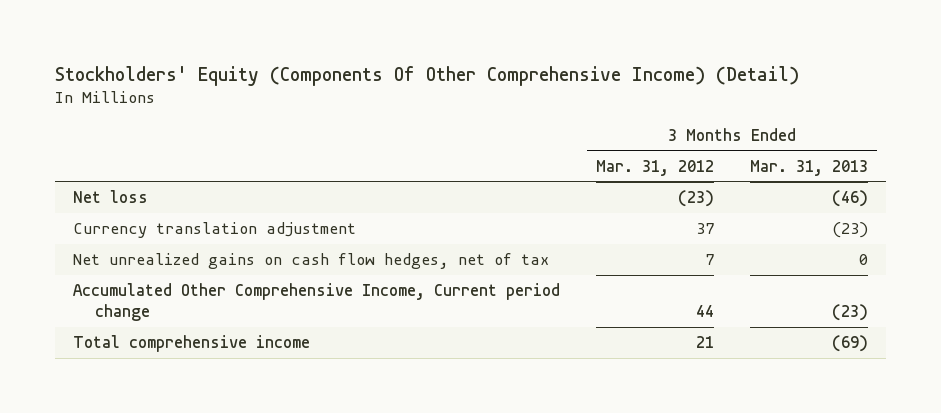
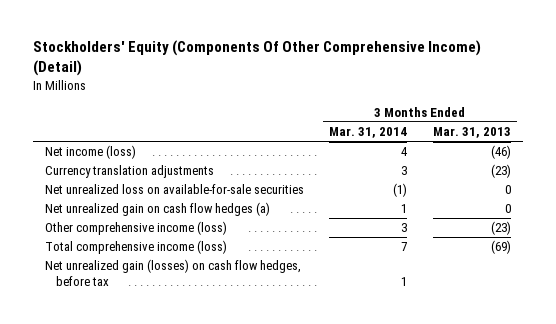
- | 3 Months Ended Mar. 31, 2012 | 3 Months Ended Mar. 31, 2013
+ | 3 Months Ended Mar. 31, 2014 | 3 Months Ended Mar. 31, 2013
- Net loss | (23) | (46)
- Currency translation adjustment | 37 | (23)
- Net unrealized gains on cash flow hedges, net of tax | 7 | 0
- Accumulated Other Comprehensive Income, Current period change | 44 | (23)
- Total comprehensive income | 21 | (69)
+ Net income (loss) | 4 | (46)
+ Currency translation adjustments | 3 | (23)
+ Net unrealized loss on available-for-sale securities | (1) | 0
+ Net unrealized gain on cash flow hedges (a) | 1 | 0
+ Other comprehensive income (loss) | 3 | (23)
+ Total comprehensive income (loss) | 7 | (69)
+ Net unrealized gain (losses) on cash flow hedges, before tax | 1 |

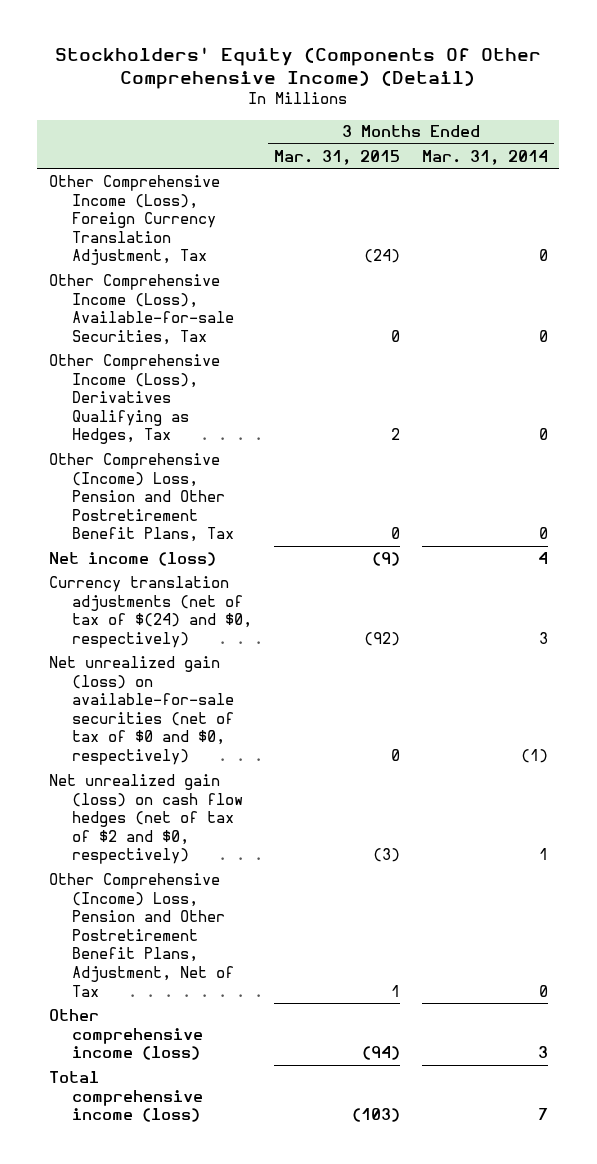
- | 3 Months Ended Mar. 31, 2014 | 3 Months Ended Mar. 31, 2013
+ | 3 Months Ended Mar. 31, 2015 | 3 Months Ended Mar. 31, 2014
+ Other Comprehensive Income (Loss), Foreign Currency Translation Adjustment, Tax | (24) | 0
+ Other Comprehensive Income (Loss), Available-for-sale Securities, Tax | 0 | 0
+ Other Comprehensive Income (Loss), Derivatives Qualifying as Hedges, Tax | 2 | 0
+ Other Comprehensive (Income) Loss, Pension and Other Postretirement Benefit Plans, Tax | 0 | 0
- Currency translation adjustments | 3 | (23)
- Net unrealized loss on available-for-sale securities | (1) | 0
- Net unrealized gain on cash flow hedges (a) | 1 | 0
+ Currency translation adjustments (net of tax of $(24) and $0, respectively) | (92) | 3
+ Net unrealized gain (loss) on available-for-sale securities (net of tax of $0 and $0, respectively) | 0 | (1)
+ Net unrealized gain (loss) on cash flow hedges (net of tax of $2 and $0, respectively) | (3) | 1
+ Other Comprehensive (Income) Loss, Pension and Other Postretirement Benefit Plans, Adjustment, Net of Tax | 1 | 0
- Net unrealized gain (losses) on cash flow hedges, before tax | 1 |

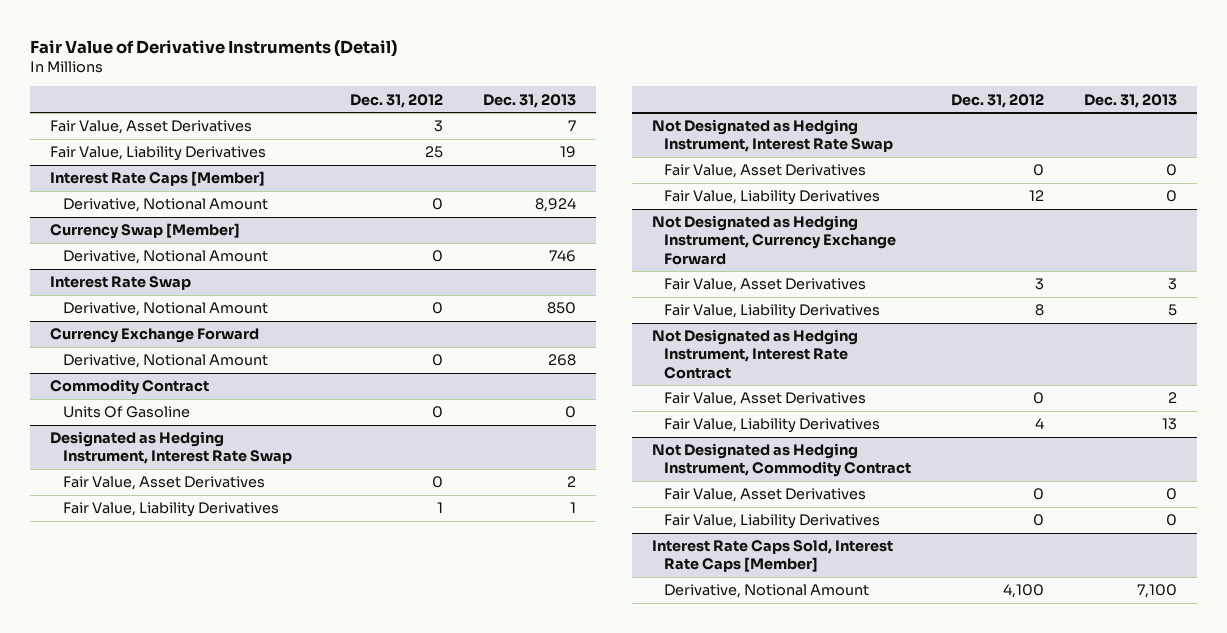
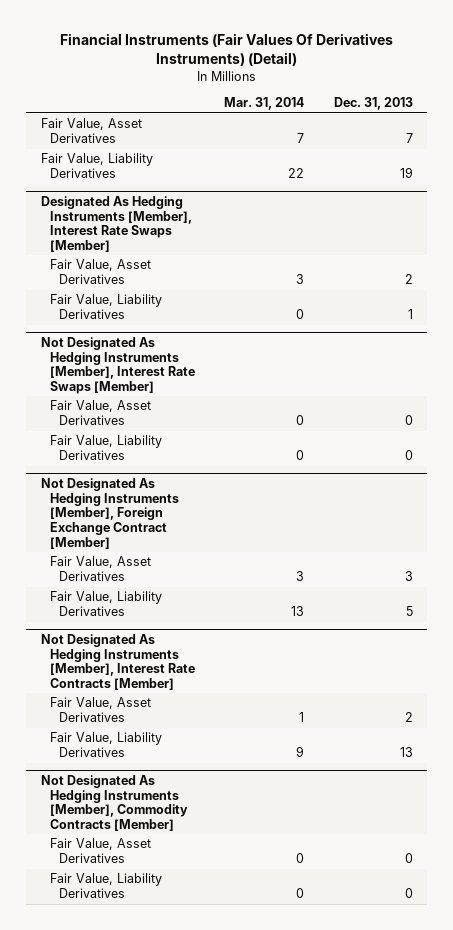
- Fair Value of Derivative Instruments (Detail)
+ Financial Instruments (Fair Values Of Derivatives Instruments) (Detail)
- | Dec. 31, 2012 | Dec. 31, 2013
+ | Mar. 31, 2014 | Dec. 31, 2013
- Interest Rate Caps [Member]
- Derivative, Notional Amount | 0 | 8,924
- Currency Swap [Member]
- Derivative, Notional Amount | 0 | 746
- Interest Rate Swap
- Derivative, Notional Amount | 0 | 850
- Currency Exchange Forward
- Derivative, Notional Amount | 0 | 268
- Commodity Contract
- Units Of Gasoline | 0 | 0
- Designated as Hedging Instrument, Interest Rate Swap
+ Designated As Hedging Instruments [Member], Interest Rate Swaps [Member]
- Not Designated as Hedging Instrument, Interest Rate Swap
+ Not Designated As Hedging Instruments [Member], Interest Rate Swaps [Member]
- Not Designated as Hedging Instrument, Currency Exchange Forward
+ Not Designated As Hedging Instruments [Member], Foreign Exchange Contract [Member]
- Not Designated as Hedging Instrument, Interest Rate Contract
+ Not Designated As Hedging Instruments [Member], Interest Rate Contracts [Member]
- Not Designated as Hedging Instrument, Commodity Contract
+ Not Designated As Hedging Instruments [Member], Commodity Contracts [Member]
- Interest Rate Caps Sold, Interest Rate Caps [Member]
- Derivative, Notional Amount | 4,100 | 7,100

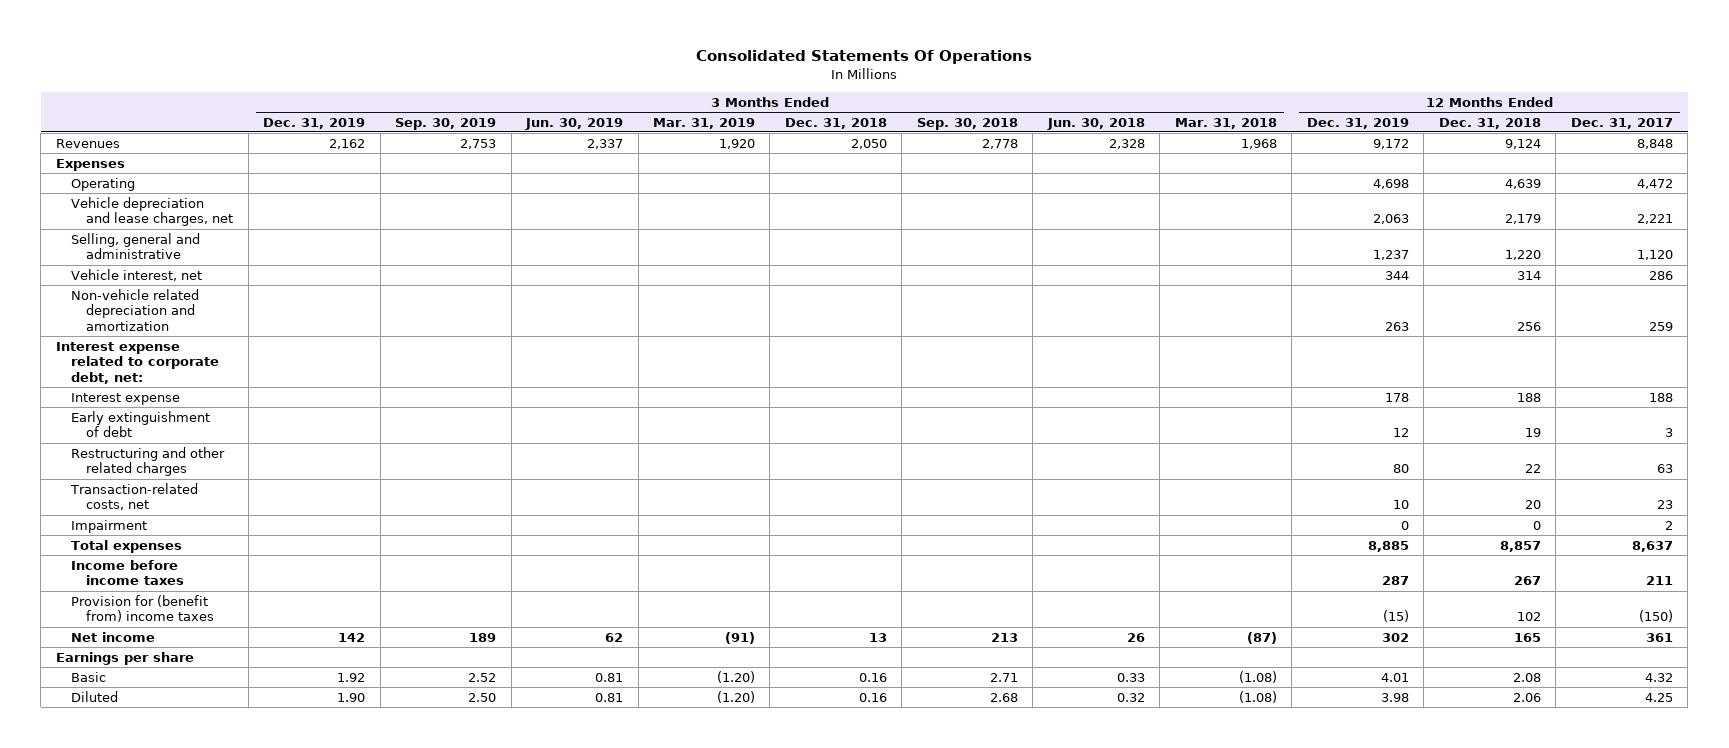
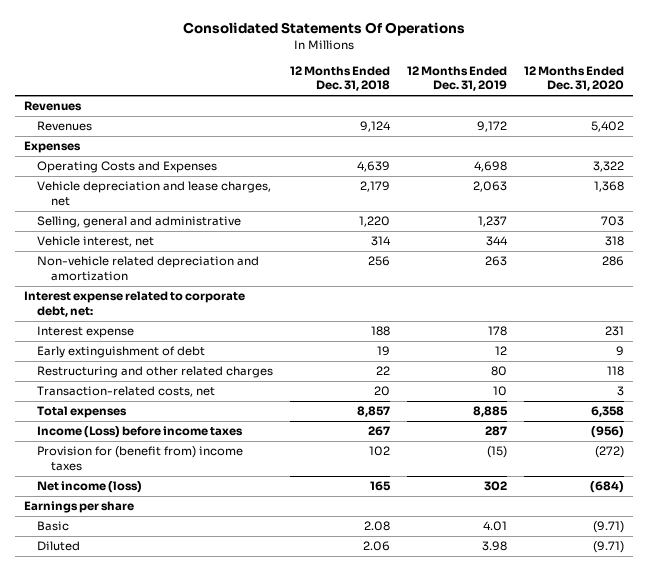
- | 3 Months Ended Dec. 31, 2019 | 3 Months Ended Sep. 30, 2019 | 3 Months Ended Jun. 30, 2019 | 3 Months Ended Mar. 31, 2019 | 3 Months Ended Dec. 31, 2018 | 3 Months Ended Sep. 30, 2018 | 3 Months Ended Jun. 30, 2018 | 3 Months Ended Mar. 31, 2018 | 12 Months Ended Dec. 31, 2019 | 12 Months Ended Dec. 31, 2018 | 12 Months Ended Dec. 31, 2017
+ | 12 Months Ended Dec. 31, 2018 | 12 Months Ended Dec. 31, 2019 | 12 Months Ended Dec. 31, 2020
+ Revenues
- Operating | | | | | | | | | 4,698 | 4,639 | 4,472
+ Operating Costs and Expenses | 4,639 | 4,698 | 3,322
- Impairment | | | | | | | | | 0 | 0 | 2
- Income before income taxes | | | | | | | | | 287 | 267 | 211
+ Income (Loss) before income taxes | 267 | 287 | (956)
- Net income | 142 | 189 | 62 | (91) | 13 | 213 | 26 | (87) | 302 | 165 | 361
+ Net income (loss) | 165 | 302 | (684)

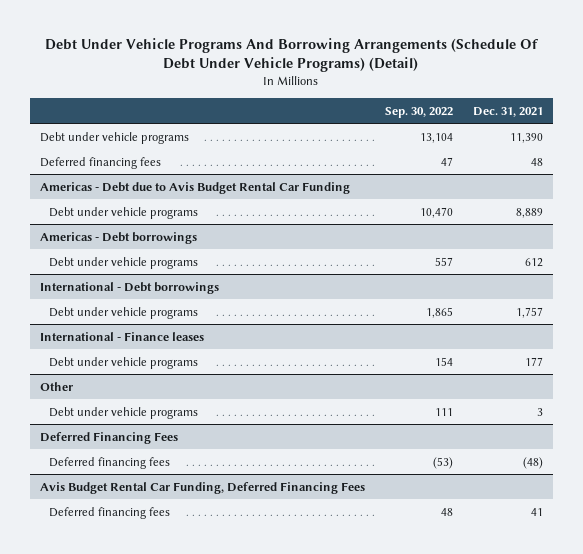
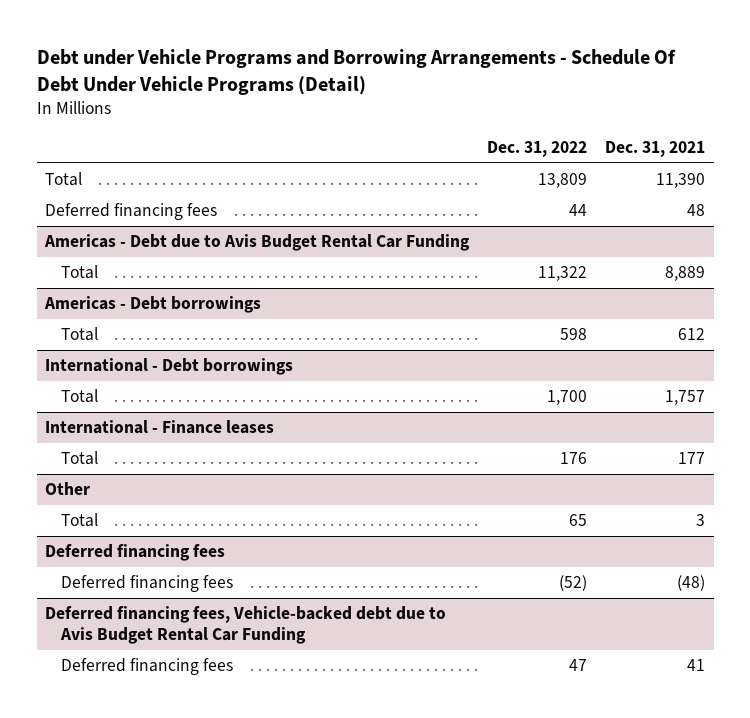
- Debt Under Vehicle Programs And Borrowing Arrangements (Schedule Of Debt Under Vehicle Programs) (Detail)
+ Debt under Vehicle Programs and Borrowing Arrangements - Schedule Of Debt Under Vehicle Programs (Detail)
- | Sep. 30, 2022 | Dec. 31, 2021
+ | Dec. 31, 2022 | Dec. 31, 2021
- Debt under vehicle programs | 13,104 | 11,390
+ Total | 13,809 | 11,390
@ Americas - Debt due to Avis Budget Rental Car Funding
- Debt under vehicle programs | 10,470 | 8,889
+ Total | 11,322 | 8,889
@ Americas - Debt borrowings
- Debt under vehicle programs | 557 | 612
+ Total | 598 | 612
@ International - Debt borrowings
- Debt under vehicle programs | 1,865 | 1,757
+ Total | 1,700 | 1,757
@ International - Finance leases
- Debt under vehicle programs | 154 | 177
+ Total | 176 | 177
@ Other
- Debt under vehicle programs | 111 | 3
- Deferred Financing Fees
@ Other
+ Total | 65 | 3
+ Deferred financing fees
- Avis Budget Rental Car Funding, Deferred Financing Fees
+ Deferred financing fees, Vehicle-backed debt due to Avis Budget Rental Car Funding

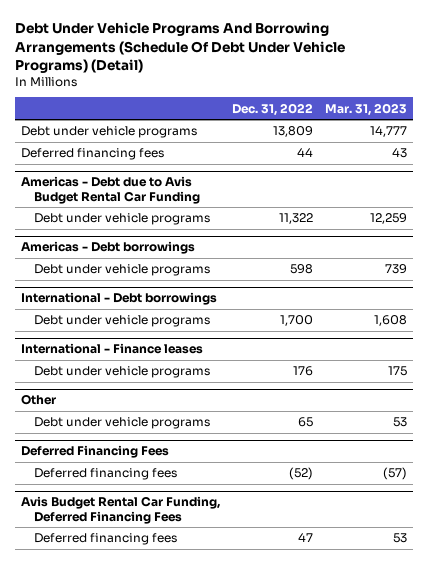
- Debt under Vehicle Programs and Borrowing Arrangements - Schedule Of Debt Under Vehicle Programs (Detail)
+ Debt Under Vehicle Programs And Borrowing Arrangements (Schedule Of Debt Under Vehicle Programs) (Detail)
- | Dec. 31, 2022 | Dec. 31, 2021
+ | Dec. 31, 2022 | Mar. 31, 2023
- Total | 13,809 | 11,390
+ Debt under vehicle programs | 13,809 | 14,777
@ Americas - Debt due to Avis Budget Rental Car Funding
- Total | 11,322 | 8,889
+ Debt under vehicle programs | 11,322 | 12,259
@ Americas - Debt borrowings
- Total | 598 | 612
+ Debt under vehicle programs | 598 | 739
@ International - Debt borrowings
- Total | 1,700 | 1,757
+ Debt under vehicle programs | 1,700 | 1,608
@ International - Finance leases
- Total | 176 | 177
+ Debt under vehicle programs | 176 | 175
@ Other
- Total | 65 | 3
- Deferred financing fees
@ Other
+ Debt under vehicle programs | 65 | 53
+ Deferred Financing Fees
- Deferred financing fees, Vehicle-backed debt due to Avis Budget Rental Car Funding
+ Avis Budget Rental Car Funding, Deferred Financing Fees

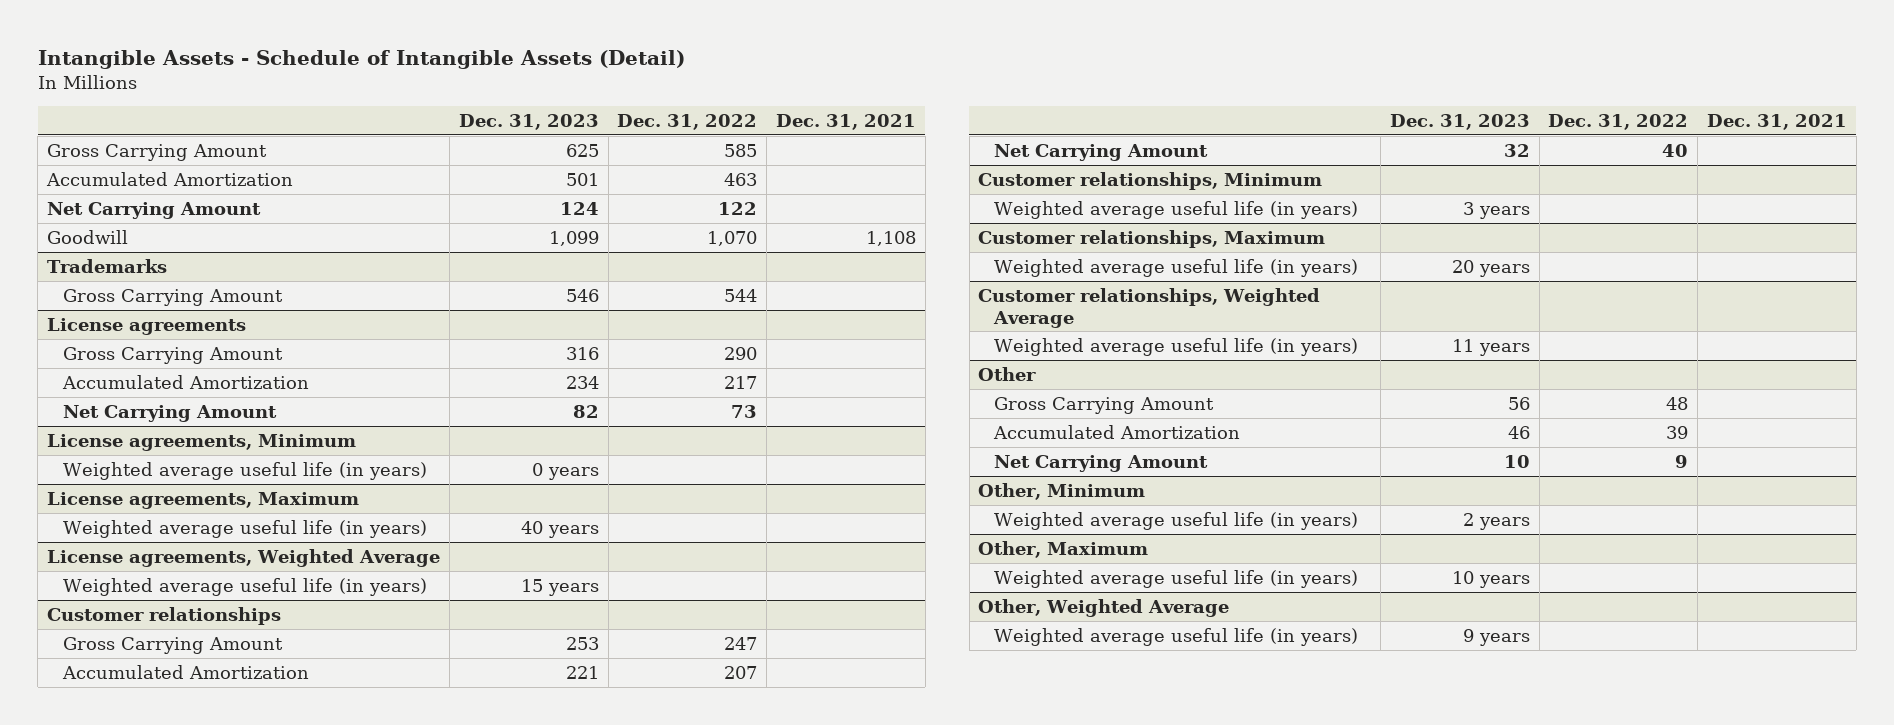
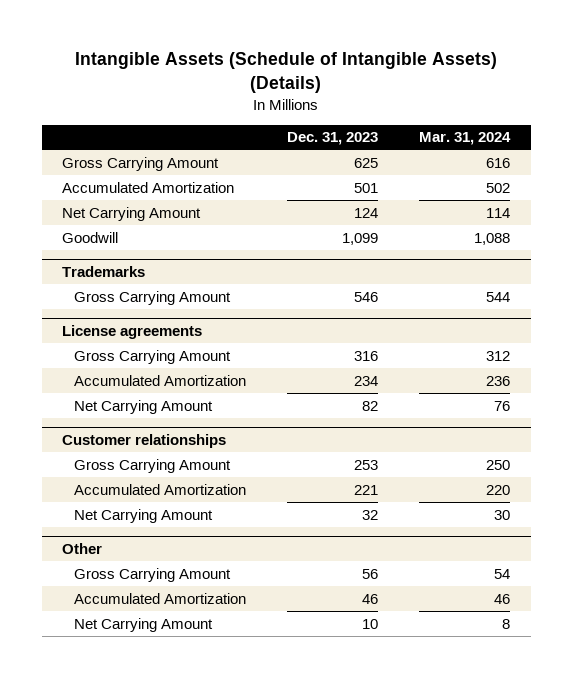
- Intangible Assets - Schedule of Intangible Assets (Detail)
+ Intangible Assets (Schedule of Intangible Assets) (Details)
- | Dec. 31, 2023 | Dec. 31, 2022 | Dec. 31, 2021
+ | Dec. 31, 2023 | Mar. 31, 2024
- License agreements, Minimum
- Weighted average useful life (in years) | 0 years | |
- License agreements, Maximum
- Weighted average useful life (in years) | 40 years | |
- License agreements, Weighted Average
- Weighted average useful life (in years) | 15 years | |
- Customer relationships, Minimum
- Weighted average useful life (in years) | 3 years | |
- Customer relationships, Maximum
- Weighted average useful life (in years) | 20 years | |
- Customer relationships, Weighted Average
- Weighted average useful life (in years) | 11 years | |
- Other, Minimum
- Weighted average useful life (in years) | 2 years | |
- Other, Maximum
- Weighted average useful life (in years) | 10 years | |
- Other, Weighted Average
- Weighted average useful life (in years) | 9 years | |

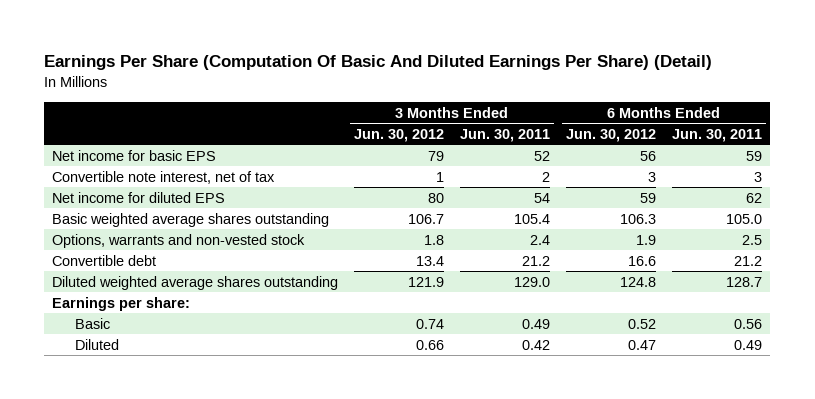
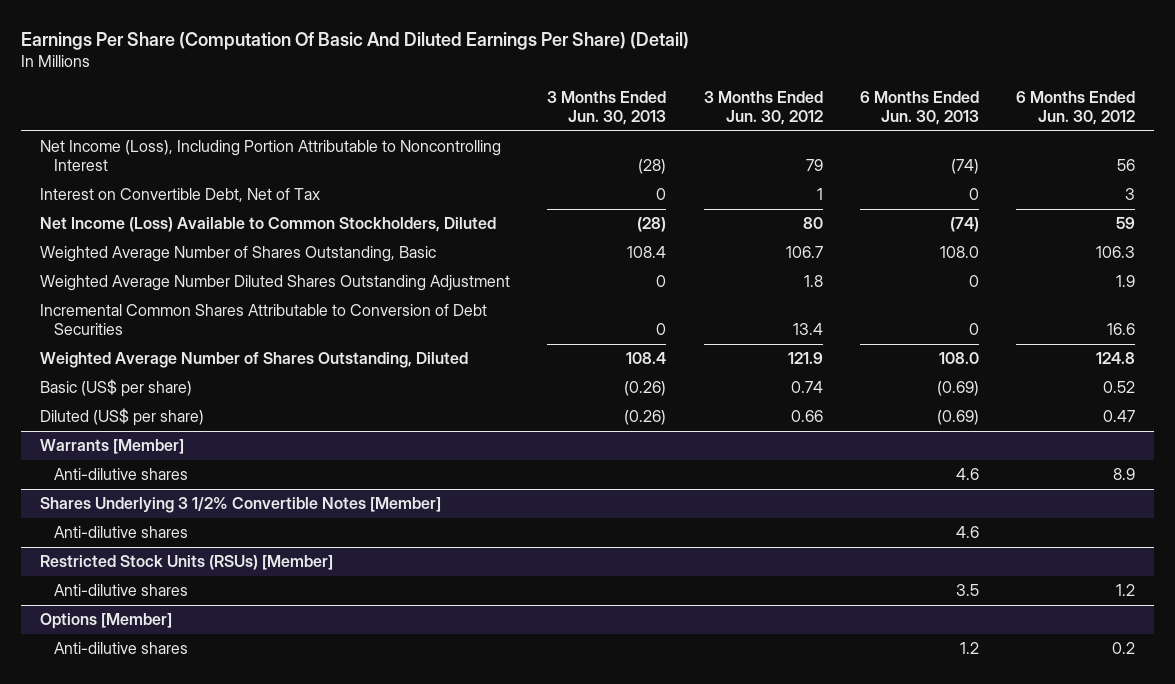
- | 3 Months Ended Jun. 30, 2012 | 3 Months Ended Jun. 30, 2011 | 6 Months Ended Jun. 30, 2012 | 6 Months Ended Jun. 30, 2011
+ | 3 Months Ended Jun. 30, 2013 | 3 Months Ended Jun. 30, 2012 | 6 Months Ended Jun. 30, 2013 | 6 Months Ended Jun. 30, 2012
- Net income for basic EPS | 79 | 52 | 56 | 59
- Convertible note interest, net of tax | 1 | 2 | 3 | 3
- Net income for diluted EPS | 80 | 54 | 59 | 62
- Basic weighted average shares outstanding | 106.7 | 105.4 | 106.3 | 105.0
- Options, warrants and non-vested stock | 1.8 | 2.4 | 1.9 | 2.5
- Convertible debt | 13.4 | 21.2 | 16.6 | 21.2
- Diluted weighted average shares outstanding | 121.9 | 129.0 | 124.8 | 128.7
- Earnings per share:
- Basic | 0.74 | 0.49 | 0.52 | 0.56
- Diluted | 0.66 | 0.42 | 0.47 | 0.49
+ Net Income (Loss), Including Portion Attributable to Noncontrolling Interest | (28) | 79 | (74) | 56
+ Interest on Convertible Debt, Net of Tax | 0 | 1 | 0 | 3
+ Net Income (Loss) Available to Common Stockholders, Diluted | (28) | 80 | (74) | 59
+ Weighted Average Number of Shares Outstanding, Basic | 108.4 | 106.7 | 108.0 | 106.3
+ Weighted Average Number Diluted Shares Outstanding Adjustment | 0 | 1.8 | 0 | 1.9
+ Incremental Common Shares Attributable to Conversion of Debt Securities | 0 | 13.4 | 0 | 16.6
+ Weighted Average Number of Shares Outstanding, Diluted | 108.4 | 121.9 | 108.0 | 124.8
+ Basic (US$ per share) | (0.26) | 0.74 | (0.69) | 0.52
+ Diluted (US$ per share) | (0.26) | 0.66 | (0.69) | 0.47
+ Warrants [Member]
+ Anti-dilutive shares | | | 4.6 | 8.9
+ Shares Underlying 3 1/2% Convertible Notes [Member]
+ Anti-dilutive shares | | | 4.6 |
+ Restricted Stock Units (RSUs) [Member]
+ Anti-dilutive shares | | | 3.5 | 1.2
+ Options [Member]
+ Anti-dilutive shares | | | 1.2 | 0.2

